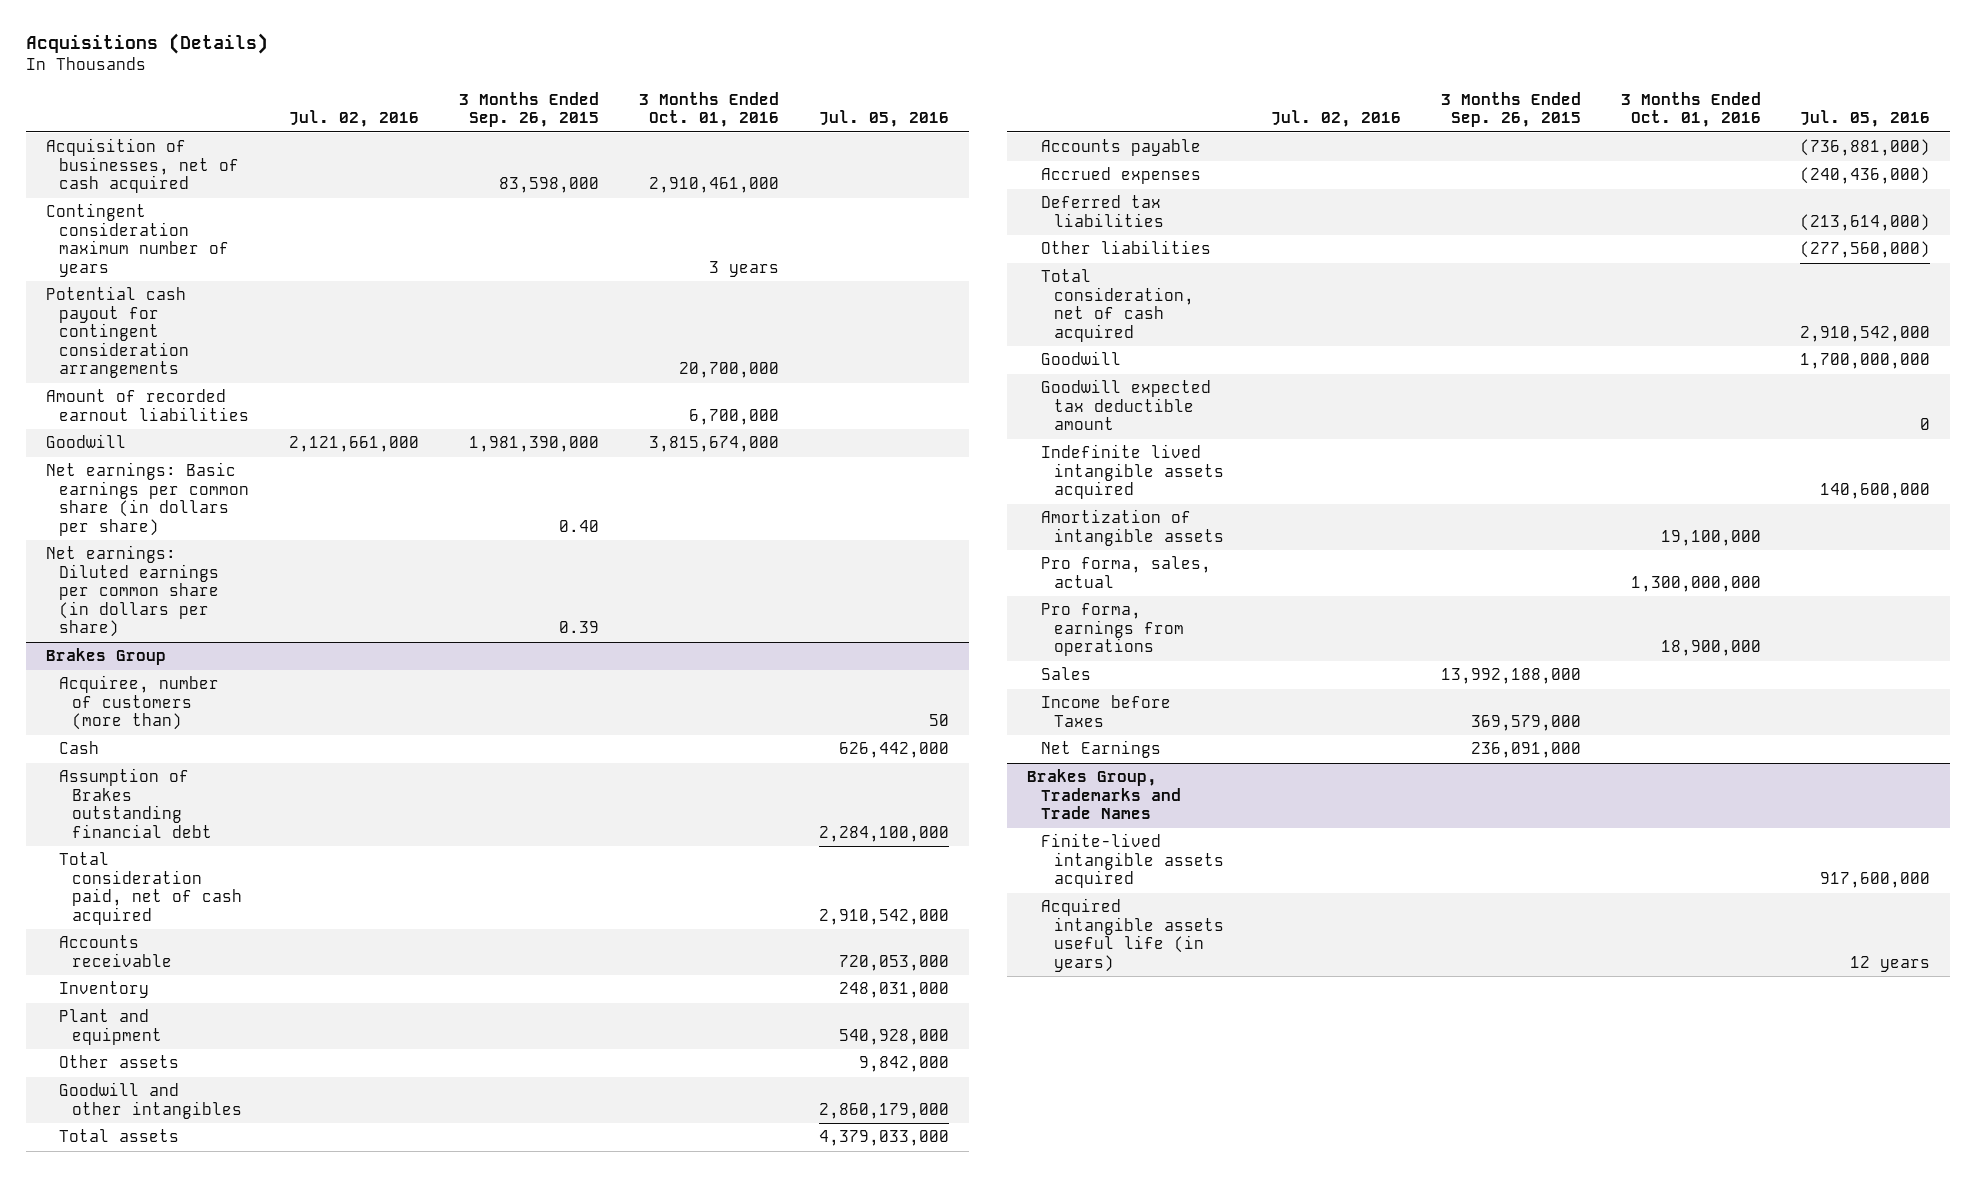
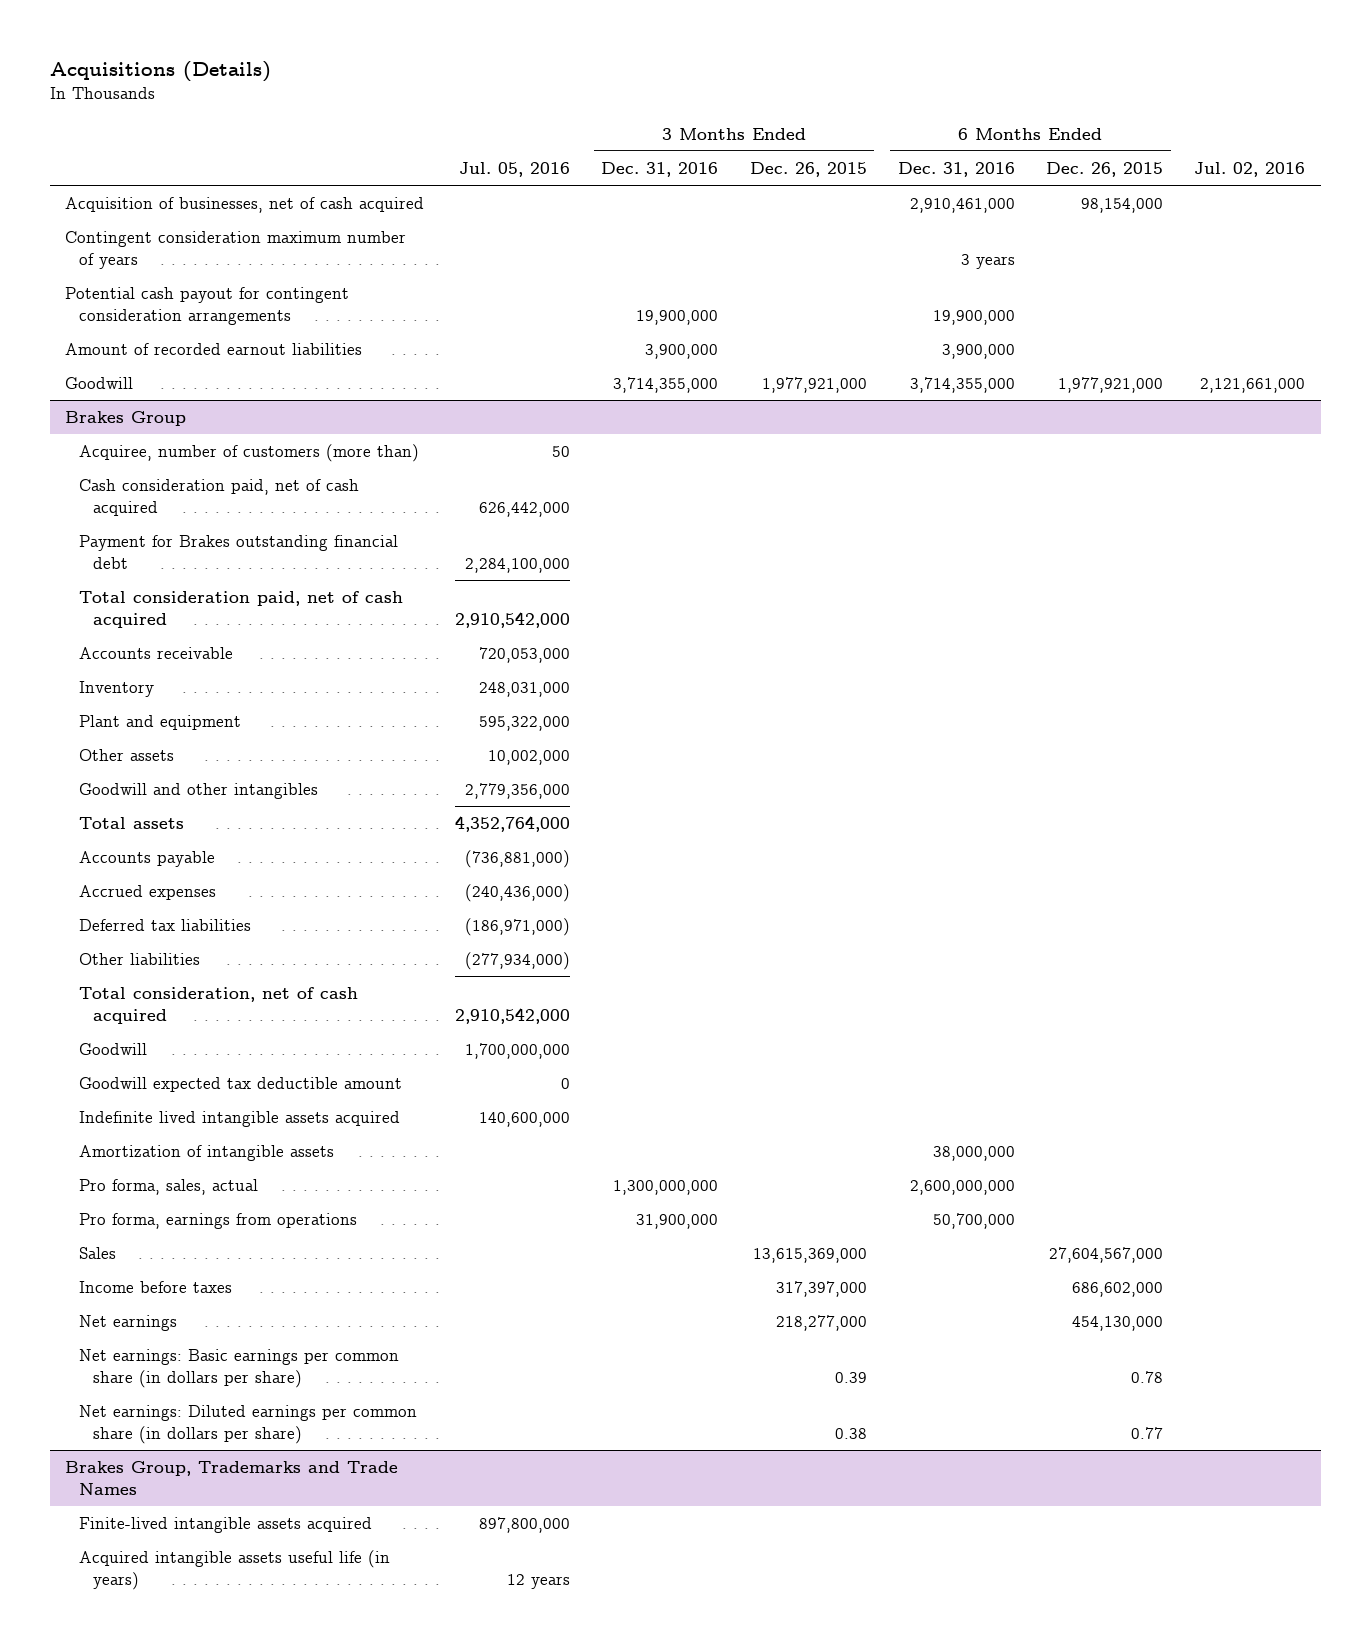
- | Jul. 02, 2016 | 3 Months Ended Sep. 26, 2015 | 3 Months Ended Oct. 01, 2016 | Jul. 05, 2016
+ | Jul. 05, 2016 | 3 Months Ended Dec. 31, 2016 | 3 Months Ended Dec. 26, 2015 | 6 Months Ended Dec. 31, 2016 | 6 Months Ended Dec. 26, 2015 | Jul. 02, 2016
- Net earnings: Basic earnings per common share (in dollars per share) | | 0.40 | |
- Net earnings: Diluted earnings per common share (in dollars per share) | | 0.39 | |
@ Brakes Group
- Cash | | | | 626,442,000
- Assumption of Brakes outstanding financial debt | | | | 2,284,100,000
+ Cash consideration paid, net of cash acquired | 626,442,000 | | | | |
+ Payment for Brakes outstanding financial debt | 2,284,100,000 | | | | |
- Plant and equipment | | | | 540,928,000
- Other assets | | | | 9,842,000
- Goodwill and other intangibles | | | | 2,860,179,000
- Total assets | | | | 4,379,033,000
+ Plant and equipment | 595,322,000 | | | | |
+ Other assets | 10,002,000 | | | | |
+ Goodwill and other intangibles | 2,779,356,000 | | | | |
+ Total assets | 4,352,764,000 | | | | |
- Deferred tax liabilities | | | | (213,614,000)
- Other liabilities | | | | (277,560,000)
+ Deferred tax liabilities | (186,971,000) | | | | |
+ Other liabilities | (277,934,000) | | | | |
- Income before Taxes | | 369,579,000 | |
- Net Earnings | | 236,091,000 | |
+ Income before taxes | | | 317,397,000 | | 686,602,000 |
+ Net earnings | | | 218,277,000 | | 454,130,000 |
+ Net earnings: Basic earnings per common share (in dollars per share) | | | 0.39 | | 0.78 |
+ Net earnings: Diluted earnings per common share (in dollars per share) | | | 0.38 | | 0.77 |
@ Brakes Group, Trademarks and Trade Names
- Finite-lived intangible assets acquired | | | | 917,600,000
+ Finite-lived intangible assets acquired | 897,800,000 | | | | |

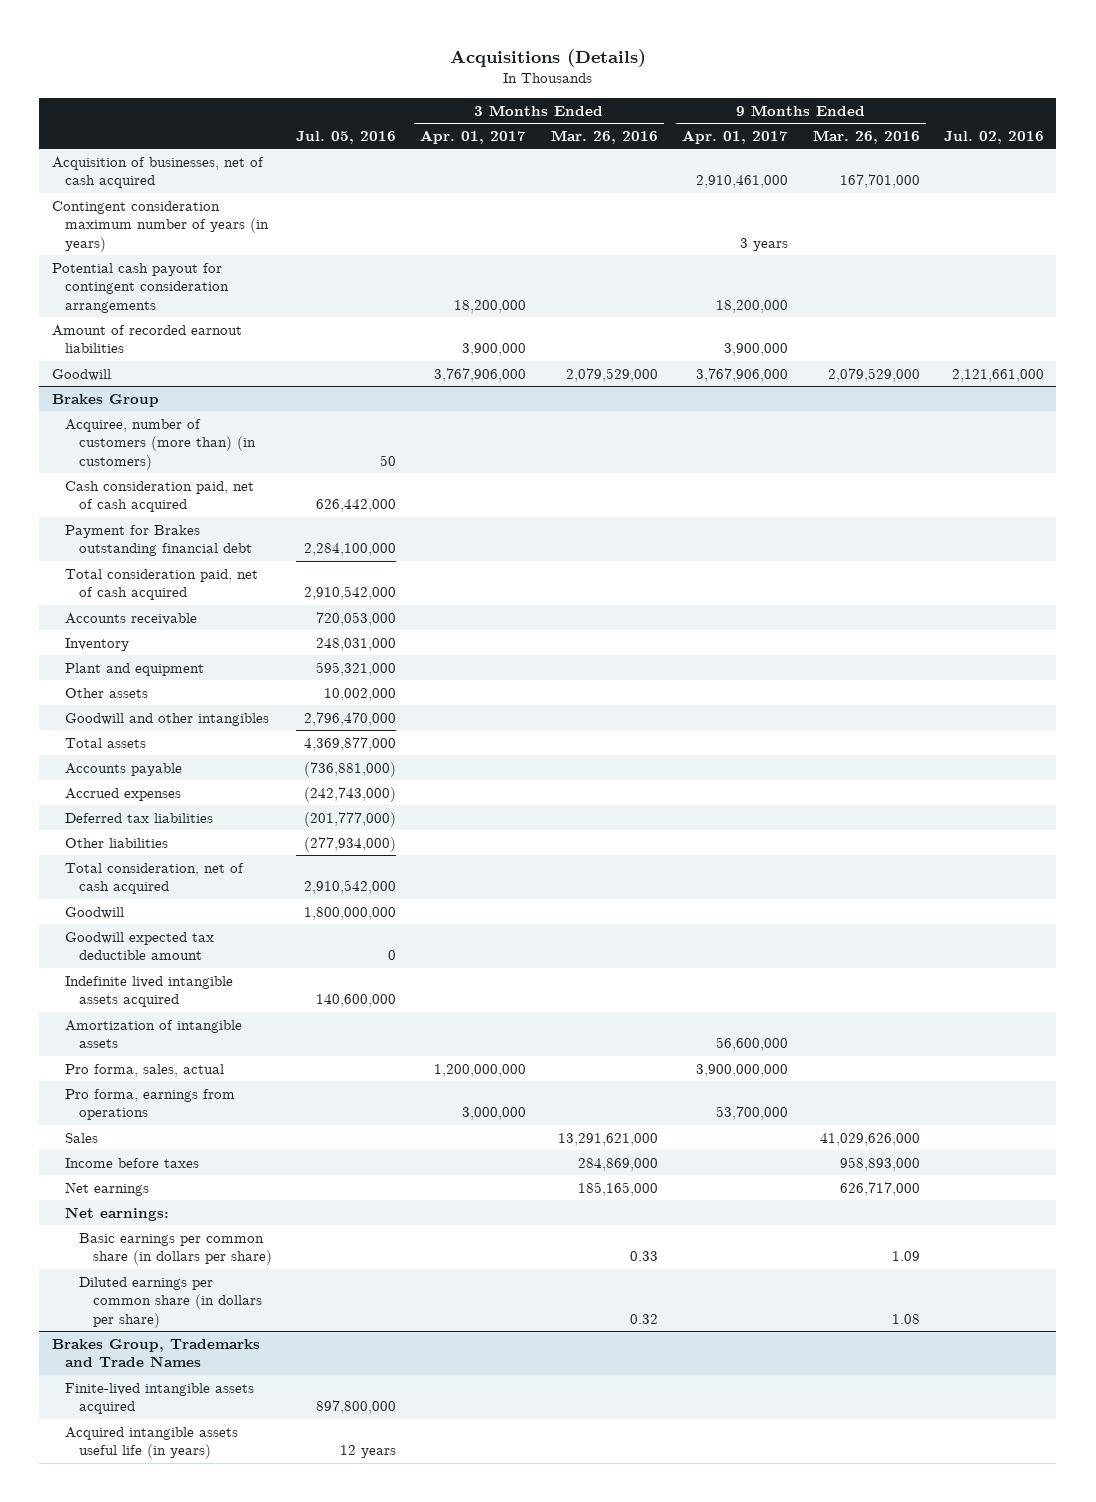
- | Jul. 05, 2016 | 3 Months Ended Dec. 31, 2016 | 3 Months Ended Dec. 26, 2015 | 6 Months Ended Dec. 31, 2016 | 6 Months Ended Dec. 26, 2015 | Jul. 02, 2016
+ | Jul. 05, 2016 | 3 Months Ended Apr. 01, 2017 | 3 Months Ended Mar. 26, 2016 | 9 Months Ended Apr. 01, 2017 | 9 Months Ended Mar. 26, 2016 | Jul. 02, 2016
- Contingent consideration maximum number of years | | | | 3 years | |
+ Contingent consideration maximum number of years (in years) | | | | 3 years | |
@ Brakes Group
- Acquiree, number of customers (more than) | 50 | | | | |
+ Acquiree, number of customers (more than) (in customers) | 50 | | | | |
- Plant and equipment | 595,322,000 | | | | |
+ Plant and equipment | 595,321,000 | | | | |
- Goodwill and other intangibles | 2,779,356,000 | | | | |
- Total assets | 4,352,764,000 | | | | |
+ Goodwill and other intangibles | 2,796,470,000 | | | | |
+ Total assets | 4,369,877,000 | | | | |
- Accrued expenses | (240,436,000) | | | | |
- Deferred tax liabilities | (186,971,000) | | | | |
+ Accrued expenses | (242,743,000) | | | | |
+ Deferred tax liabilities | (201,777,000) | | | | |
- Goodwill | 1,700,000,000 | | | | |
+ Goodwill | 1,800,000,000 | | | | |
- Net earnings: Basic earnings per common share (in dollars per share) | | | 0.39 | | 0.78 |
- Net earnings: Diluted earnings per common share (in dollars per share) | | | 0.38 | | 0.77 |
+ Net earnings:
+ Basic earnings per common share (in dollars per share) | | | 0.33 | | 1.09 |
+ Diluted earnings per common share (in dollars per share) | | | 0.32 | | 1.08 |

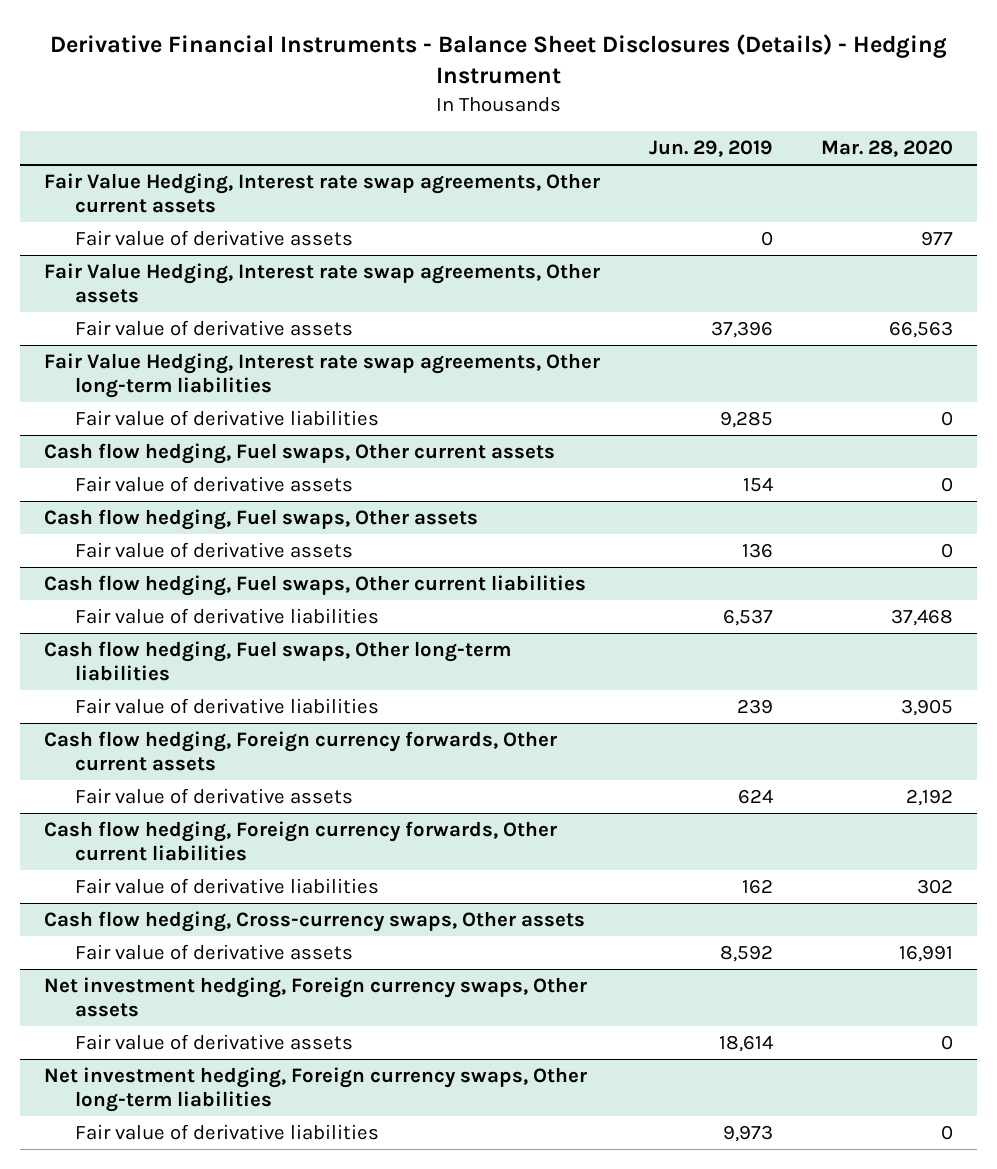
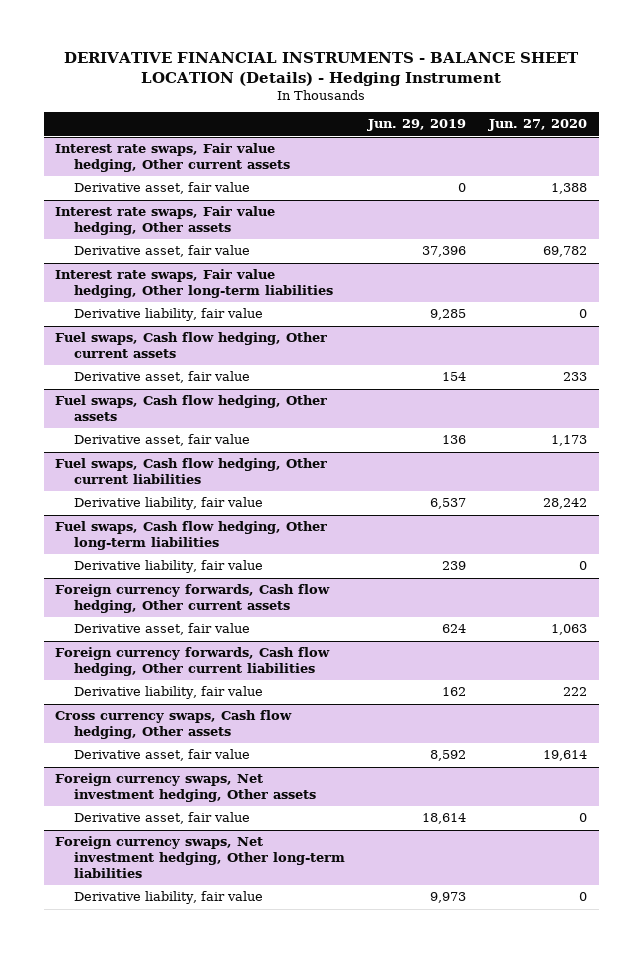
- Derivative Financial Instruments - Balance Sheet Disclosures (Details) - Hedging Instrument
+ DERIVATIVE FINANCIAL INSTRUMENTS - BALANCE SHEET LOCATION (Details) - Hedging Instrument
- | Jun. 29, 2019 | Mar. 28, 2020
+ | Jun. 29, 2019 | Jun. 27, 2020
- Fair Value Hedging, Interest rate swap agreements, Other current assets
- Fair value of derivative assets | 0 | 977
- Fair Value Hedging, Interest rate swap agreements, Other assets
- Fair value of derivative assets | 37,396 | 66,563
- Fair Value Hedging, Interest rate swap agreements, Other long-term liabilities
- Fair value of derivative liabilities | 9,285 | 0
- Cash flow hedging, Fuel swaps, Other current assets
- Fair value of derivative assets | 154 | 0
- Cash flow hedging, Fuel swaps, Other assets
- Fair value of derivative assets | 136 | 0
- Cash flow hedging, Fuel swaps, Other current liabilities
- Fair value of derivative liabilities | 6,537 | 37,468
- Cash flow hedging, Fuel swaps, Other long-term liabilities
- Fair value of derivative liabilities | 239 | 3,905
- Cash flow hedging, Foreign currency forwards, Other current assets
- Fair value of derivative assets | 624 | 2,192
- Cash flow hedging, Foreign currency forwards, Other current liabilities
- Fair value of derivative liabilities | 162 | 302
- Cash flow hedging, Cross-currency swaps, Other assets
- Fair value of derivative assets | 8,592 | 16,991
- Net investment hedging, Foreign currency swaps, Other assets
- Fair value of derivative assets | 18,614 | 0
- Net investment hedging, Foreign currency swaps, Other long-term liabilities
- Fair value of derivative liabilities | 9,973 | 0
+ Interest rate swaps, Fair value hedging, Other current assets
+ Derivative asset, fair value | 0 | 1,388
+ Interest rate swaps, Fair value hedging, Other assets
+ Derivative asset, fair value | 37,396 | 69,782
+ Interest rate swaps, Fair value hedging, Other long-term liabilities
+ Derivative liability, fair value | 9,285 | 0
+ Fuel swaps, Cash flow hedging, Other current assets
+ Derivative asset, fair value | 154 | 233
+ Fuel swaps, Cash flow hedging, Other assets
+ Derivative asset, fair value | 136 | 1,173
+ Fuel swaps, Cash flow hedging, Other current liabilities
+ Derivative liability, fair value | 6,537 | 28,242
+ Fuel swaps, Cash flow hedging, Other long-term liabilities
+ Derivative liability, fair value | 239 | 0
+ Foreign currency forwards, Cash flow hedging, Other current assets
+ Derivative asset, fair value | 624 | 1,063
+ Foreign currency forwards, Cash flow hedging, Other current liabilities
+ Derivative liability, fair value | 162 | 222
+ Cross currency swaps, Cash flow hedging, Other assets
+ Derivative asset, fair value | 8,592 | 19,614
+ Foreign currency swaps, Net investment hedging, Other assets
+ Derivative asset, fair value | 18,614 | 0
+ Foreign currency swaps, Net investment hedging, Other long-term liabilities
+ Derivative liability, fair value | 9,973 | 0

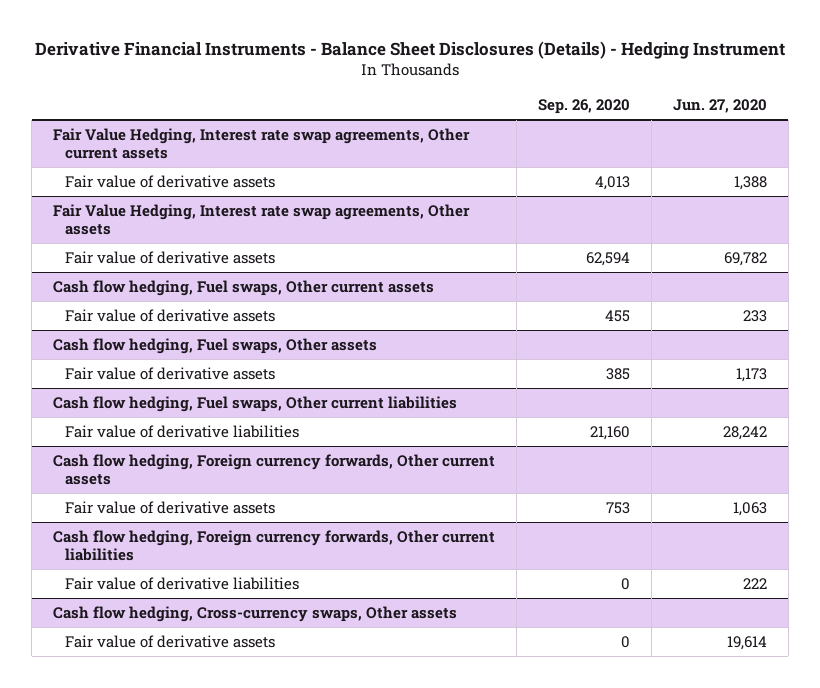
- DERIVATIVE FINANCIAL INSTRUMENTS - BALANCE SHEET LOCATION (Details) - Hedging Instrument
+ Derivative Financial Instruments - Balance Sheet Disclosures (Details) - Hedging Instrument
- | Jun. 29, 2019 | Jun. 27, 2020
+ | Sep. 26, 2020 | Jun. 27, 2020
- Interest rate swaps, Fair value hedging, Other current assets
- Derivative asset, fair value | 0 | 1,388
- Interest rate swaps, Fair value hedging, Other assets
- Derivative asset, fair value | 37,396 | 69,782
- Interest rate swaps, Fair value hedging, Other long-term liabilities
- Derivative liability, fair value | 9,285 | 0
- Fuel swaps, Cash flow hedging, Other current assets
- Derivative asset, fair value | 154 | 233
- Fuel swaps, Cash flow hedging, Other assets
- Derivative asset, fair value | 136 | 1,173
- Fuel swaps, Cash flow hedging, Other current liabilities
- Derivative liability, fair value | 6,537 | 28,242
- Fuel swaps, Cash flow hedging, Other long-term liabilities
- Derivative liability, fair value | 239 | 0
- Foreign currency forwards, Cash flow hedging, Other current assets
- Derivative asset, fair value | 624 | 1,063
- Foreign currency forwards, Cash flow hedging, Other current liabilities
- Derivative liability, fair value | 162 | 222
- Cross currency swaps, Cash flow hedging, Other assets
- Derivative asset, fair value | 8,592 | 19,614
- Foreign currency swaps, Net investment hedging, Other assets
- Derivative asset, fair value | 18,614 | 0
- Foreign currency swaps, Net investment hedging, Other long-term liabilities
- Derivative liability, fair value | 9,973 | 0
+ Fair Value Hedging, Interest rate swap agreements, Other current assets
+ Fair value of derivative assets | 4,013 | 1,388
+ Fair Value Hedging, Interest rate swap agreements, Other assets
+ Fair value of derivative assets | 62,594 | 69,782
+ Cash flow hedging, Fuel swaps, Other current assets
+ Fair value of derivative assets | 455 | 233
+ Cash flow hedging, Fuel swaps, Other assets
+ Fair value of derivative assets | 385 | 1,173
+ Cash flow hedging, Fuel swaps, Other current liabilities
+ Fair value of derivative liabilities | 21,160 | 28,242
+ Cash flow hedging, Foreign currency forwards, Other current assets
+ Fair value of derivative assets | 753 | 1,063
+ Cash flow hedging, Foreign currency forwards, Other current liabilities
+ Fair value of derivative liabilities | 0 | 222
+ Cash flow hedging, Cross-currency swaps, Other assets
+ Fair value of derivative assets | 0 | 19,614

